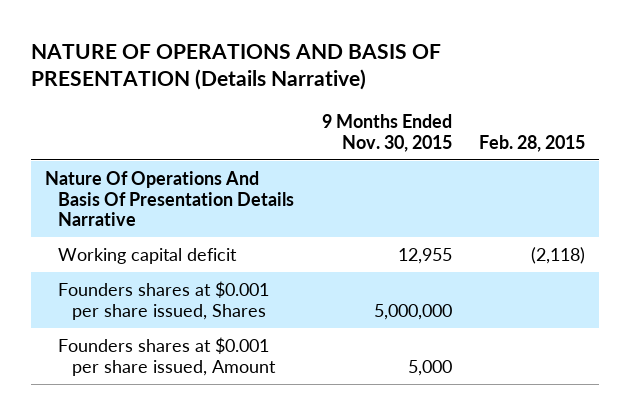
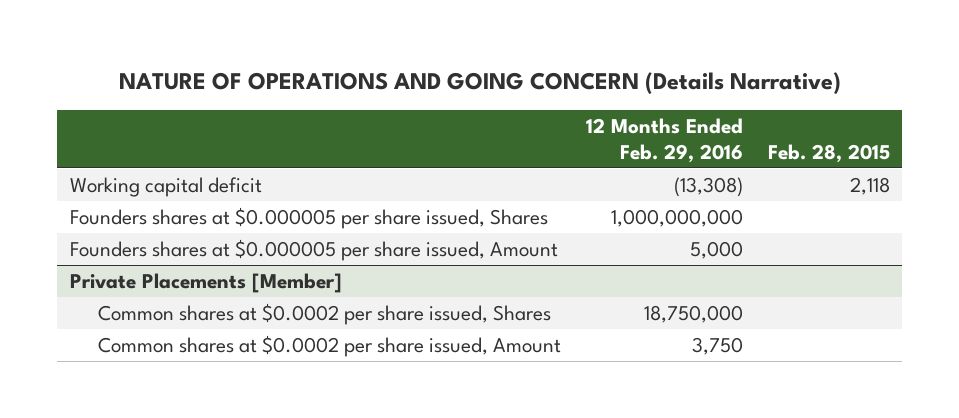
- NATURE OF OPERATIONS AND BASIS OF PRESENTATION (Details Narrative)
+ NATURE OF OPERATIONS AND GOING CONCERN (Details Narrative)
- | 9 Months Ended Nov. 30, 2015 | Feb. 28, 2015
+ | 12 Months Ended Feb. 29, 2016 | Feb. 28, 2015
- Nature Of Operations And Basis Of Presentation Details Narrative
- Working capital deficit | 12,955 | (2,118)
- Founders shares at $0.001 per share issued, Shares | 5,000,000 |
- Founders shares at $0.001 per share issued, Amount | 5,000 |
+ Working capital deficit | (13,308) | 2,118
+ Founders shares at $0.000005 per share issued, Shares | 1,000,000,000 |
+ Founders shares at $0.000005 per share issued, Amount | 5,000 |
+ Private Placements [Member]
+ Common shares at $0.0002 per share issued, Shares | 18,750,000 |
+ Common shares at $0.0002 per share issued, Amount | 3,750 |

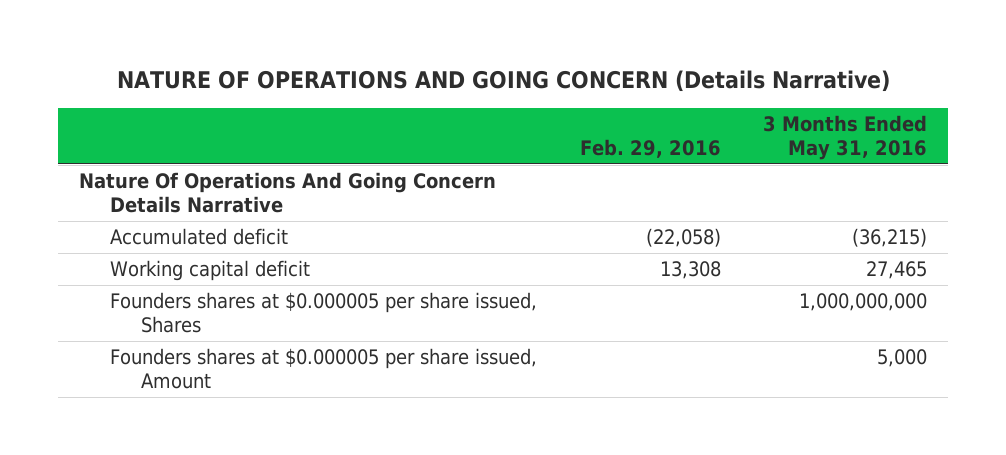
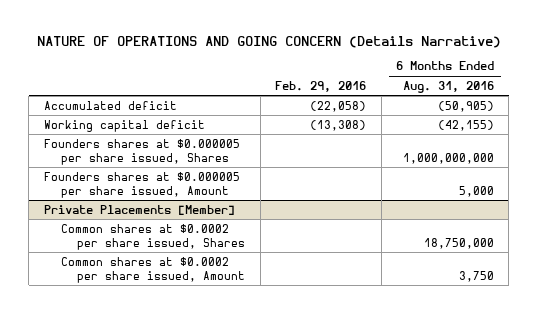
- | Feb. 29, 2016 | 3 Months Ended May 31, 2016
+ | Feb. 29, 2016 | 6 Months Ended Aug. 31, 2016
- Nature Of Operations And Going Concern Details Narrative
- Working capital deficit | 13,308 | 27,465
+ Working capital deficit | (13,308) | (42,155)
+ Private Placements [Member]
+ Common shares at $0.0002 per share issued, Shares | | 18,750,000
+ Common shares at $0.0002 per share issued, Amount | | 3,750

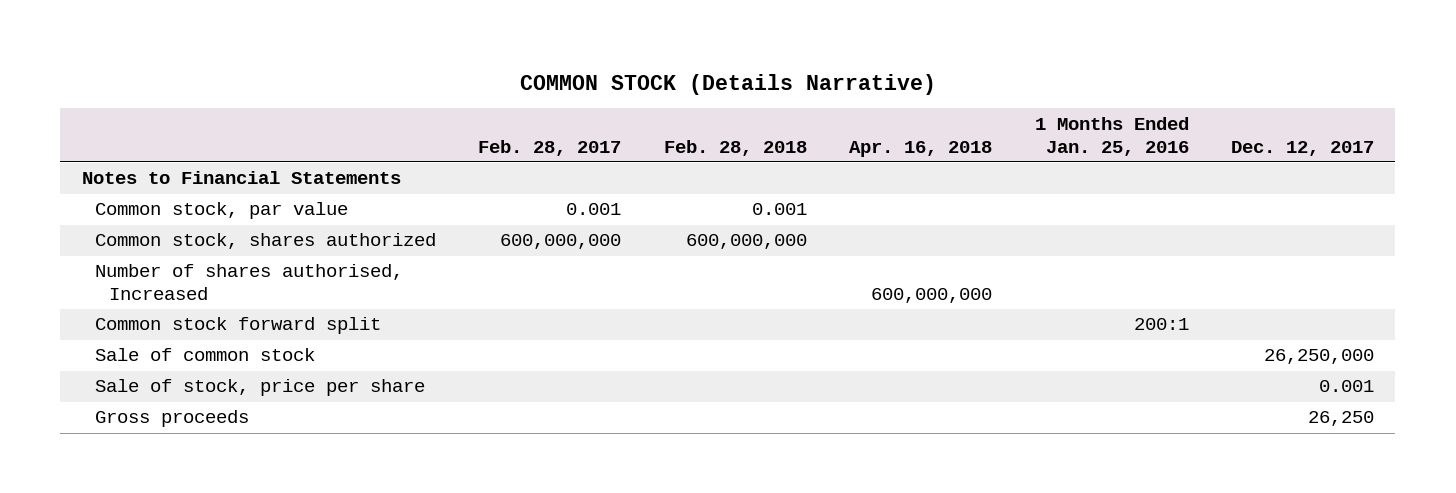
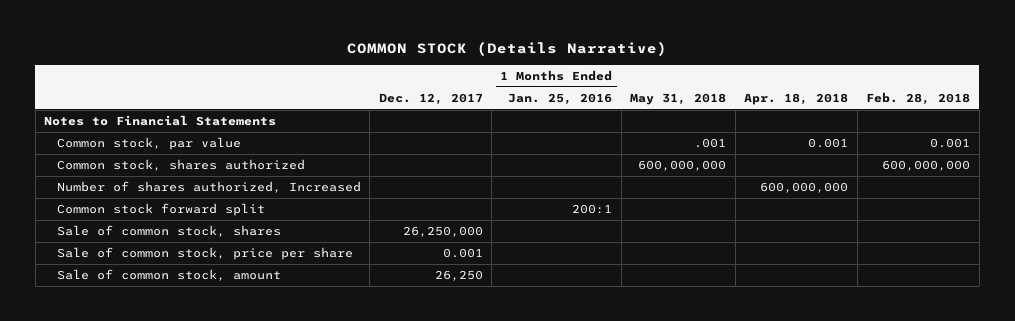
- | Feb. 28, 2017 | Feb. 28, 2018 | Apr. 16, 2018 | 1 Months Ended Jan. 25, 2016 | Dec. 12, 2017
+ | Dec. 12, 2017 | 1 Months Ended Jan. 25, 2016 | May 31, 2018 | Apr. 18, 2018 | Feb. 28, 2018
- Number of shares authorised, Increased | | | 600,000,000 | |
+ Number of shares authorized, Increased | | | | 600,000,000 |
- Sale of common stock | | | | | 26,250,000
- Sale of stock, price per share | | | | | 0.001
- Gross proceeds | | | | | 26,250
+ Sale of common stock, shares | 26,250,000 | | | |
+ Sale of common stock, price per share | 0.001 | | | |
+ Sale of common stock, amount | 26,250 | | | |

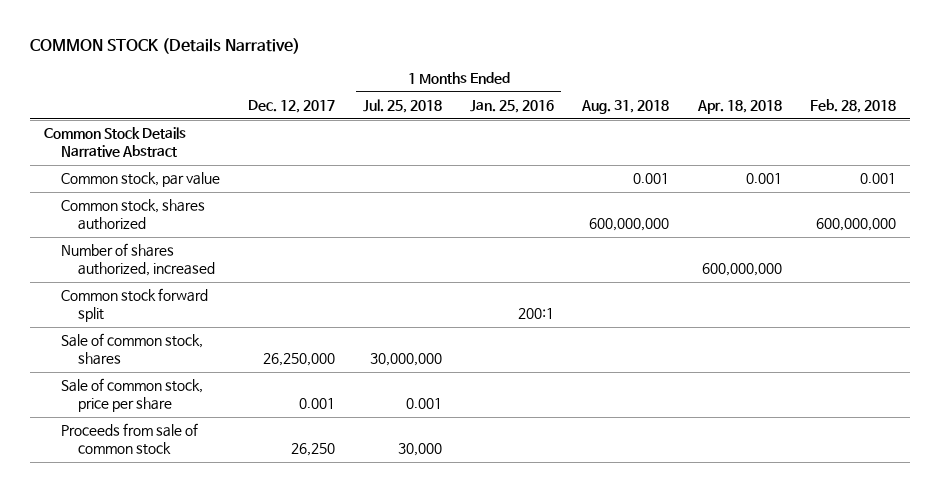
- | Dec. 12, 2017 | 1 Months Ended Jan. 25, 2016 | May 31, 2018 | Apr. 18, 2018 | Feb. 28, 2018
+ | Dec. 12, 2017 | 1 Months Ended Jul. 25, 2018 | 1 Months Ended Jan. 25, 2016 | Aug. 31, 2018 | Apr. 18, 2018 | Feb. 28, 2018
- Notes to Financial Statements
+ Common Stock Details Narrative Abstract
- Number of shares authorized, Increased | | | | 600,000,000 |
+ Number of shares authorized, increased | | | | | 600,000,000 |
- Sale of common stock, amount | 26,250 | | | |
+ Proceeds from sale of common stock | 26,250 | 30,000 | | | |

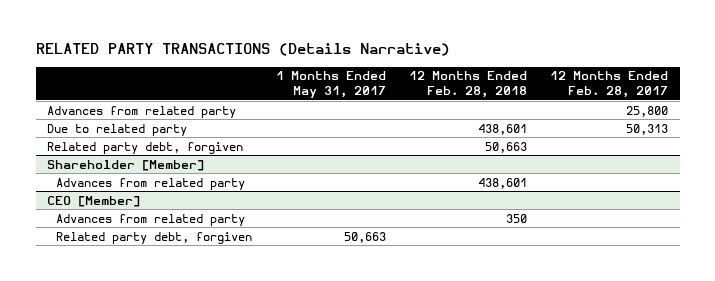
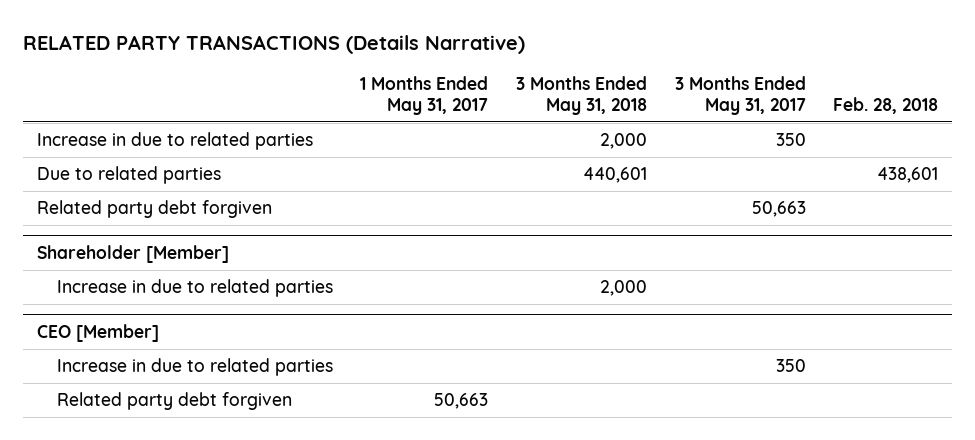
- | 1 Months Ended May 31, 2017 | 12 Months Ended Feb. 28, 2018 | 12 Months Ended Feb. 28, 2017
+ | 1 Months Ended May 31, 2017 | 3 Months Ended May 31, 2018 | 3 Months Ended May 31, 2017 | Feb. 28, 2018
- Advances from related party | | | 25,800
- Due to related party | | 438,601 | 50,313
- Related party debt, forgiven | | 50,663 |
+ Increase in due to related parties | | 2,000 | 350 |
+ Due to related parties | | 440,601 | | 438,601
+ Related party debt forgiven | | | 50,663 |
@ Shareholder [Member]
- Advances from related party | | 438,601 |
+ Increase in due to related parties | | 2,000 | |
@ CEO [Member]
- Advances from related party | | 350 |
- Related party debt, forgiven | 50,663 | |
+ Increase in due to related parties | | | 350 |
+ Related party debt forgiven | 50,663 | | |

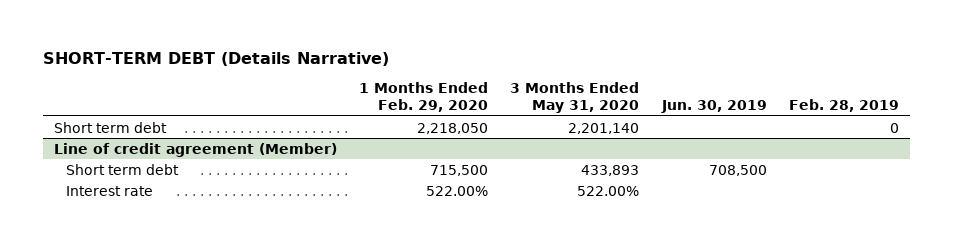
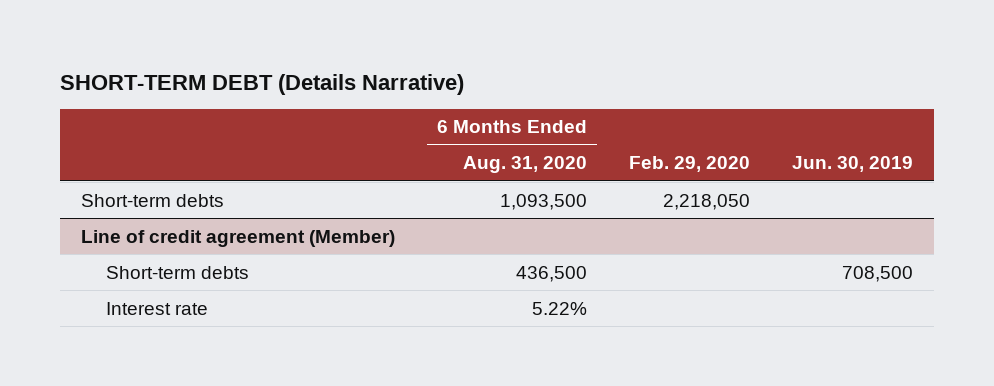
- | 1 Months Ended Feb. 29, 2020 | 3 Months Ended May 31, 2020 | Jun. 30, 2019 | Feb. 28, 2019
+ | 6 Months Ended Aug. 31, 2020 | Feb. 29, 2020 | Jun. 30, 2019
- Short term debt | 2,218,050 | 2,201,140 | | 0
+ Short-term debts | 1,093,500 | 2,218,050 |
@ Line of credit agreement (Member)
- Short term debt | 715,500 | 433,893 | 708,500 |
+ Short-term debts | 436,500 | | 708,500

